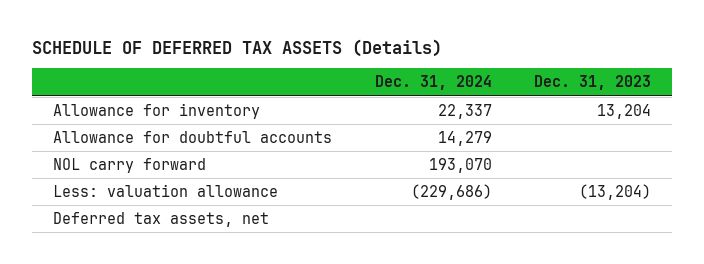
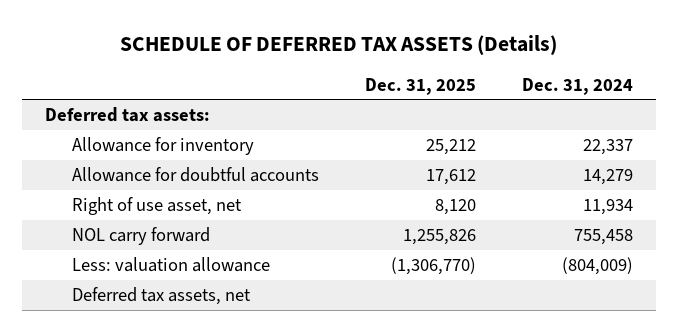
- | Dec. 31, 2024 | Dec. 31, 2023
+ | Dec. 31, 2025 | Dec. 31, 2024
+ Deferred tax assets:
- NOL carry forward | 193,070 |
- Less: valuation allowance | (229,686) | (13,204)
+ Right of use asset, net | 8,120 | 11,934
+ NOL carry forward | 1,255,826 | 755,458
+ Less: valuation allowance | (1,306,770) | (804,009)

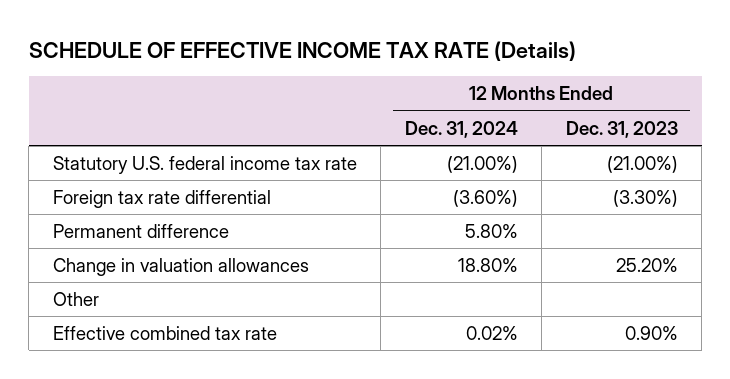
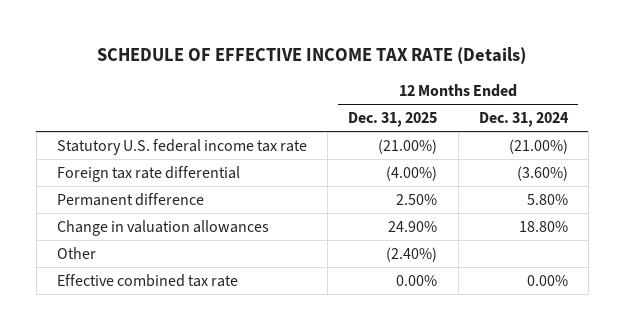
- | 12 Months Ended Dec. 31, 2024 | 12 Months Ended Dec. 31, 2023
+ | 12 Months Ended Dec. 31, 2025 | 12 Months Ended Dec. 31, 2024
- Effective combined tax rate | 0.02% | 0.90%
+ Effective combined tax rate | 0.00% | 0.00%

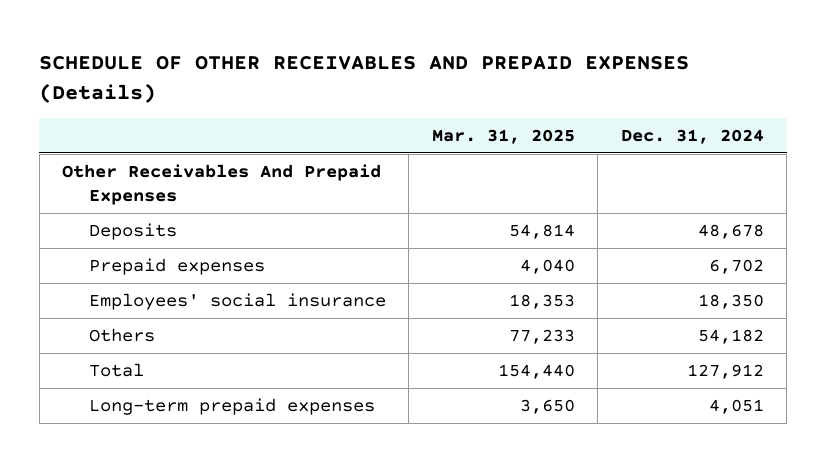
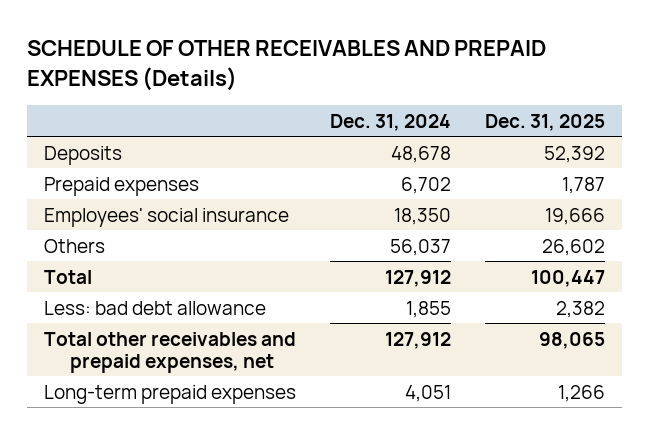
- | Mar. 31, 2025 | Dec. 31, 2024
+ | Dec. 31, 2024 | Dec. 31, 2025
- Other Receivables And Prepaid Expenses
- Others | 77,233 | 54,182
+ Others | 56,037 | 26,602
+ Less: bad debt allowance | 1,855 | 2,382
+ Total other receivables and prepaid expenses, net | 127,912 | 98,065

